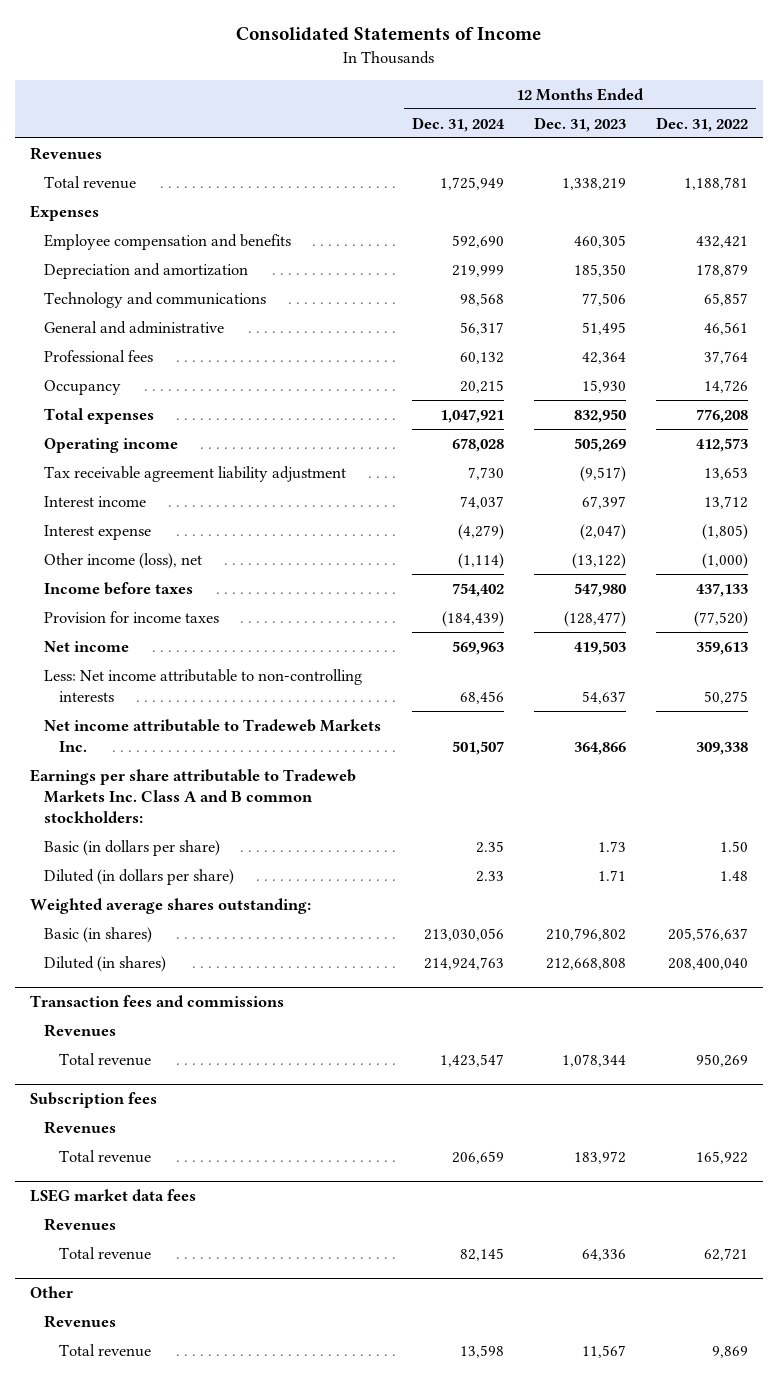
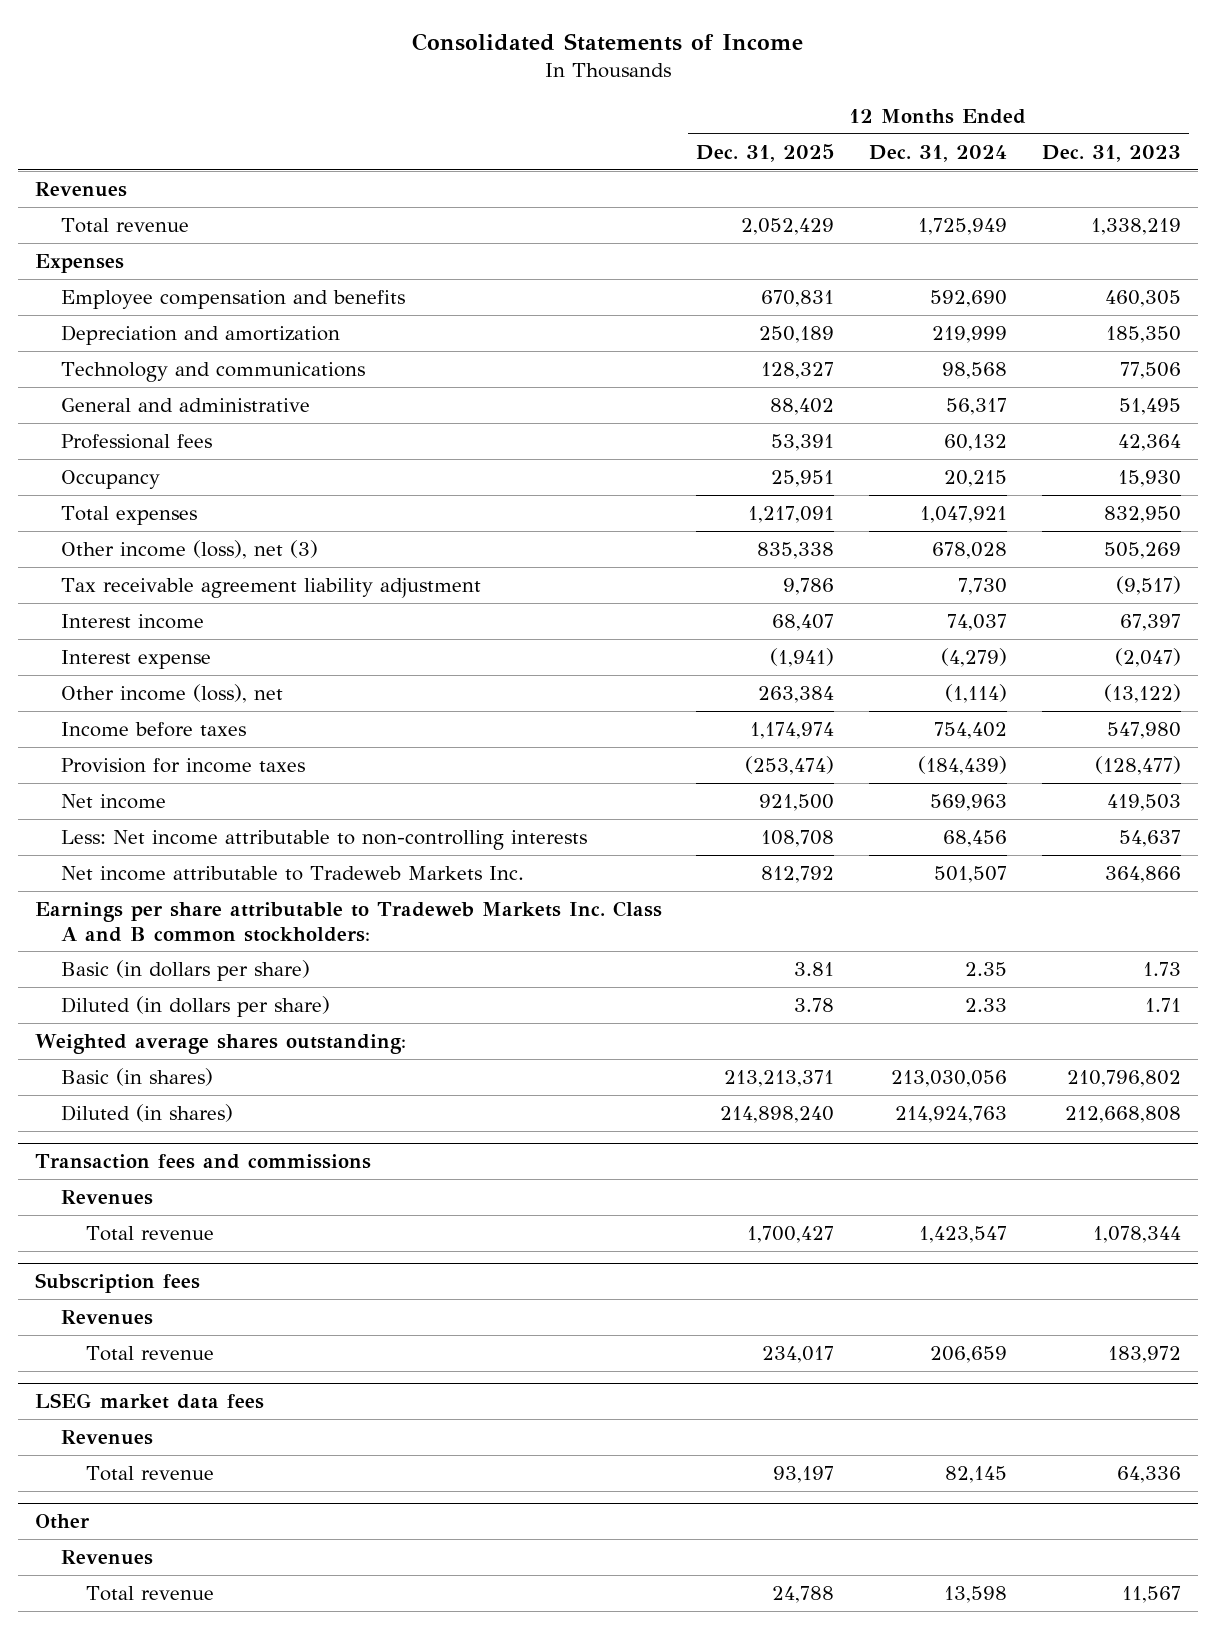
- | 12 Months Ended Dec. 31, 2024 | 12 Months Ended Dec. 31, 2023 | 12 Months Ended Dec. 31, 2022
+ | 12 Months Ended Dec. 31, 2025 | 12 Months Ended Dec. 31, 2024 | 12 Months Ended Dec. 31, 2023
- Operating income | 678,028 | 505,269 | 412,573
+ Other income (loss), net (3) | 835,338 | 678,028 | 505,269

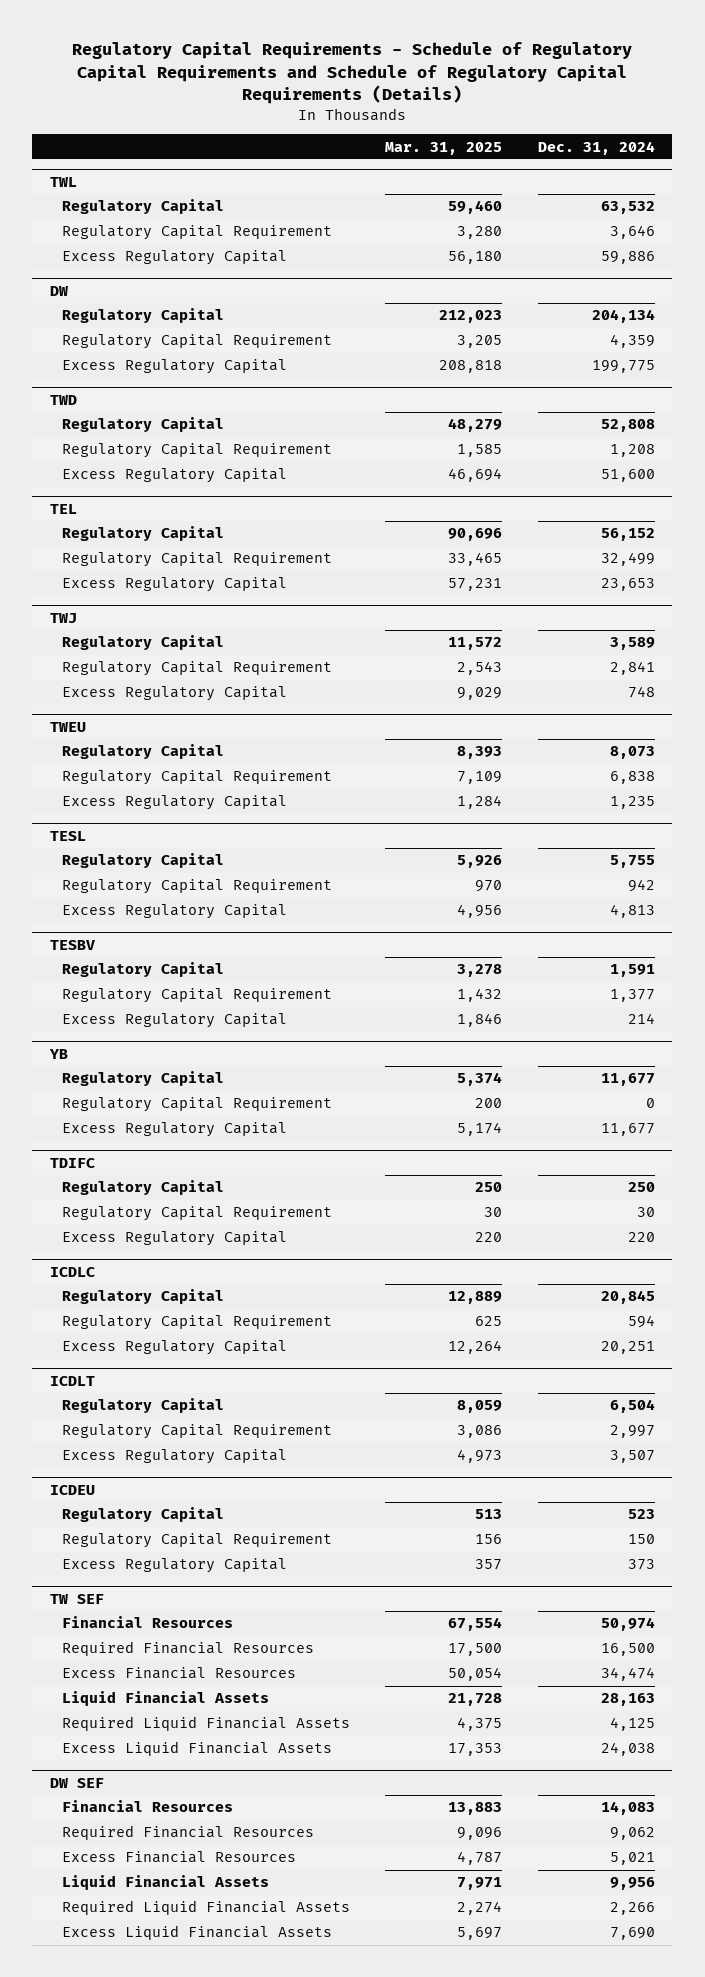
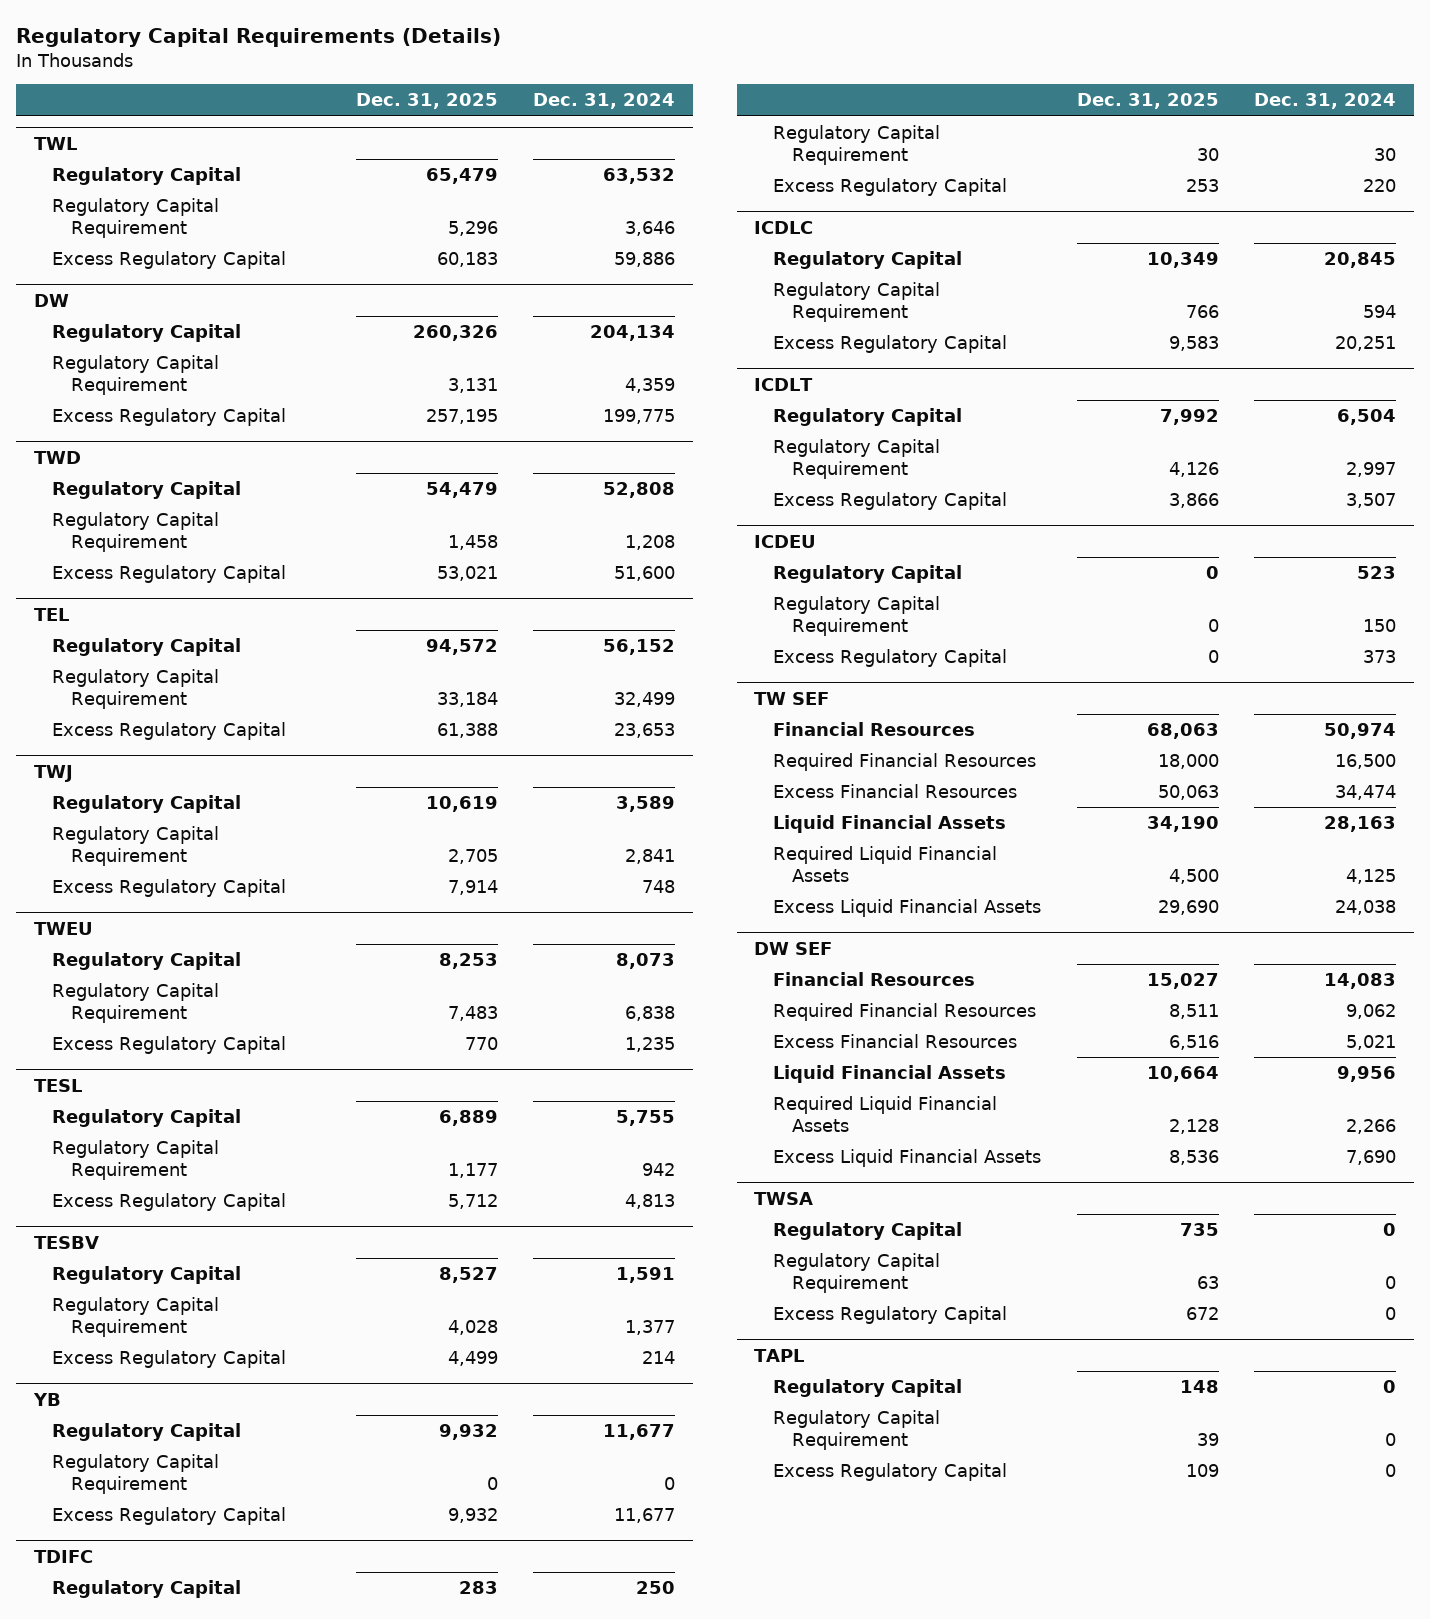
- Regulatory Capital Requirements - Schedule of Regulatory Capital Requirements and Schedule of Regulatory Capital Requirements (Details)
+ Regulatory Capital Requirements (Details)
- | Mar. 31, 2025 | Dec. 31, 2024
+ | Dec. 31, 2025 | Dec. 31, 2024
+ TWSA
+ Regulatory Capital | 735 | 0
+ Regulatory Capital Requirement | 63 | 0
+ Excess Regulatory Capital | 672 | 0
+ TAPL
+ Regulatory Capital | 148 | 0
+ Regulatory Capital Requirement | 39 | 0
+ Excess Regulatory Capital | 109 | 0

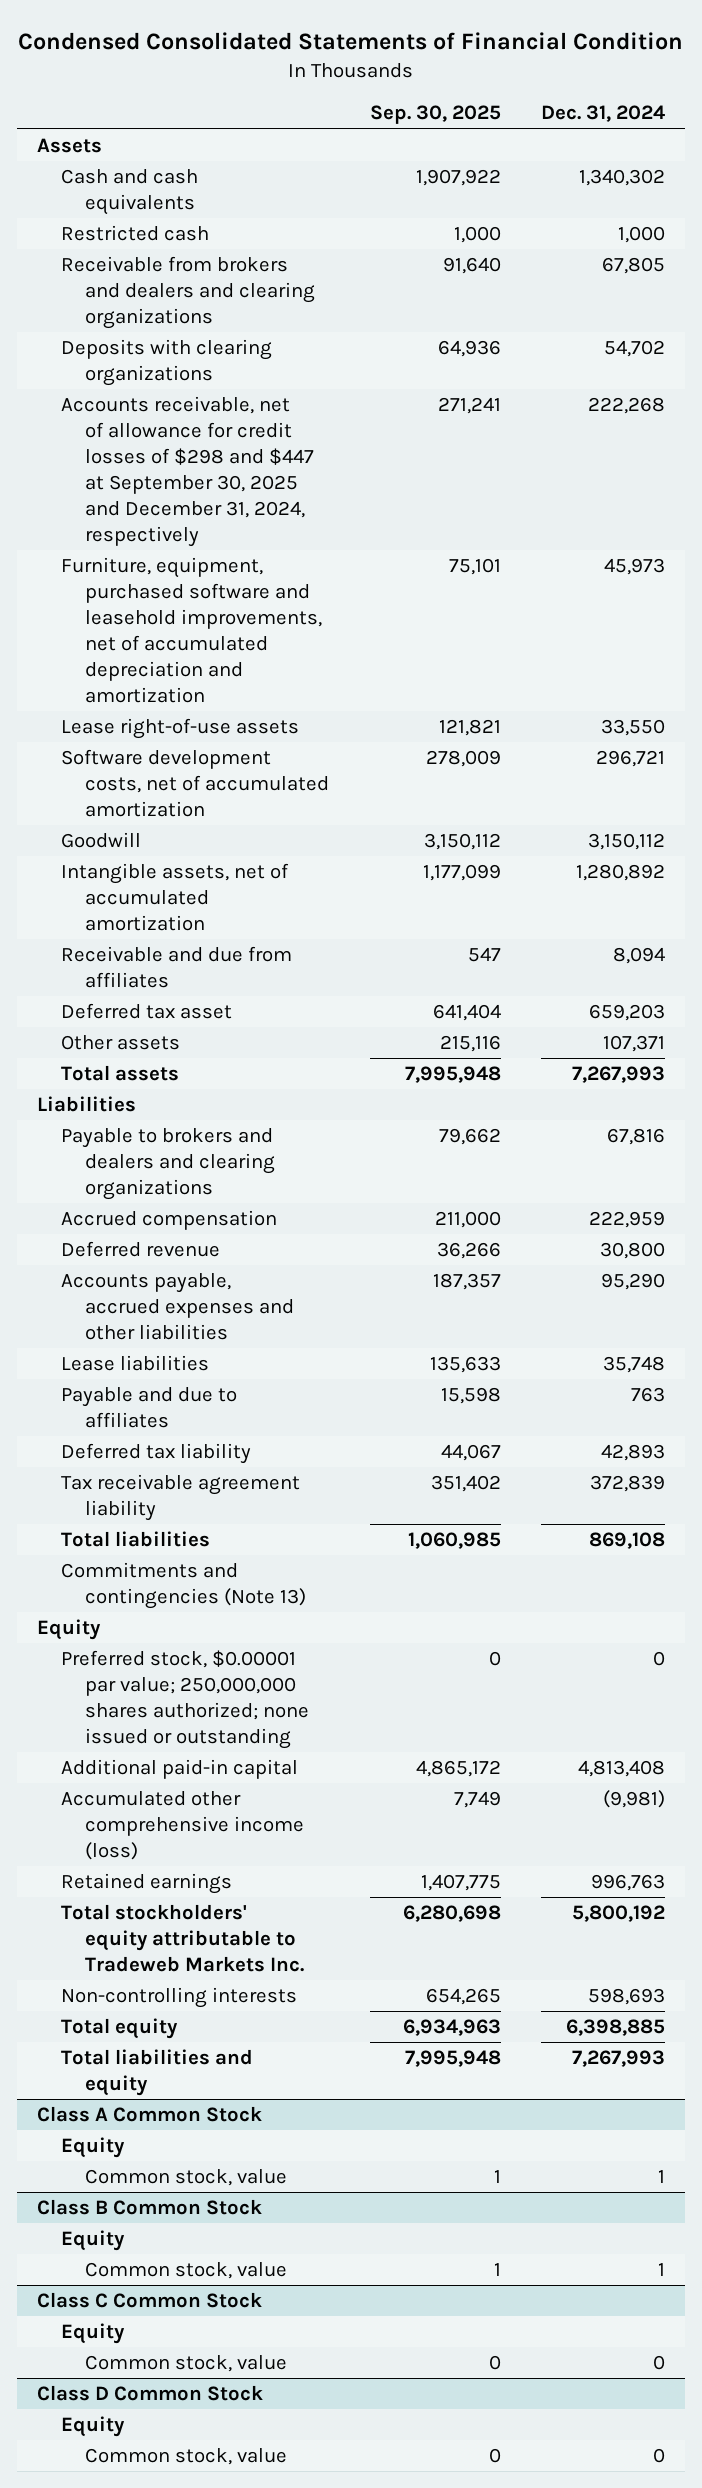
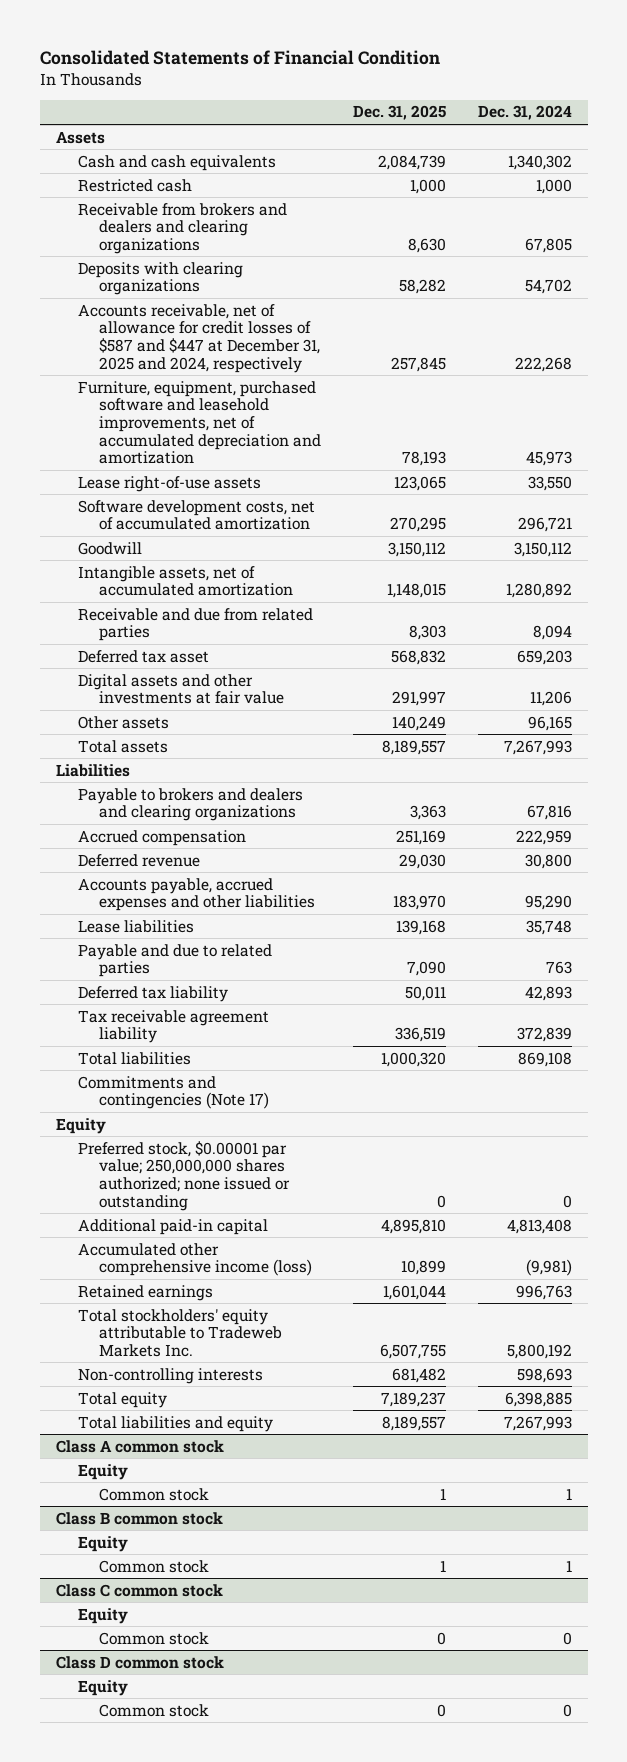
- Condensed Consolidated Statements of Financial Condition
+ Consolidated Statements of Financial Condition
- | Sep. 30, 2025 | Dec. 31, 2024
+ | Dec. 31, 2025 | Dec. 31, 2024
- Accounts receivable, net of allowance for credit losses of $298 and $447 at September 30, 2025 and December 31, 2024, respectively | 271,241 | 222,268
+ Accounts receivable, net of allowance for credit losses of $587 and $447 at December 31, 2025 and 2024, respectively | 257,845 | 222,268
- Receivable and due from affiliates | 547 | 8,094
+ Receivable and due from related parties | 8,303 | 8,094
- Other assets | 215,116 | 107,371
+ Digital assets and other investments at fair value | 291,997 | 11,206
+ Other assets | 140,249 | 96,165
- Payable and due to affiliates | 15,598 | 763
+ Payable and due to related parties | 7,090 | 763
- Commitments and contingencies (Note 13)
+ Commitments and contingencies (Note 17)
- Class A Common Stock
+ Class A common stock
- Common stock, value | 1 | 1
- Class B Common Stock
+ Common stock | 1 | 1
+ Class B common stock
- Common stock, value | 1 | 1
- Class C Common Stock
+ Common stock | 1 | 1
+ Class C common stock
- Common stock, value | 0 | 0
- Class D Common Stock
+ Common stock | 0 | 0
+ Class D common stock
- Common stock, value | 0 | 0
+ Common stock | 0 | 0

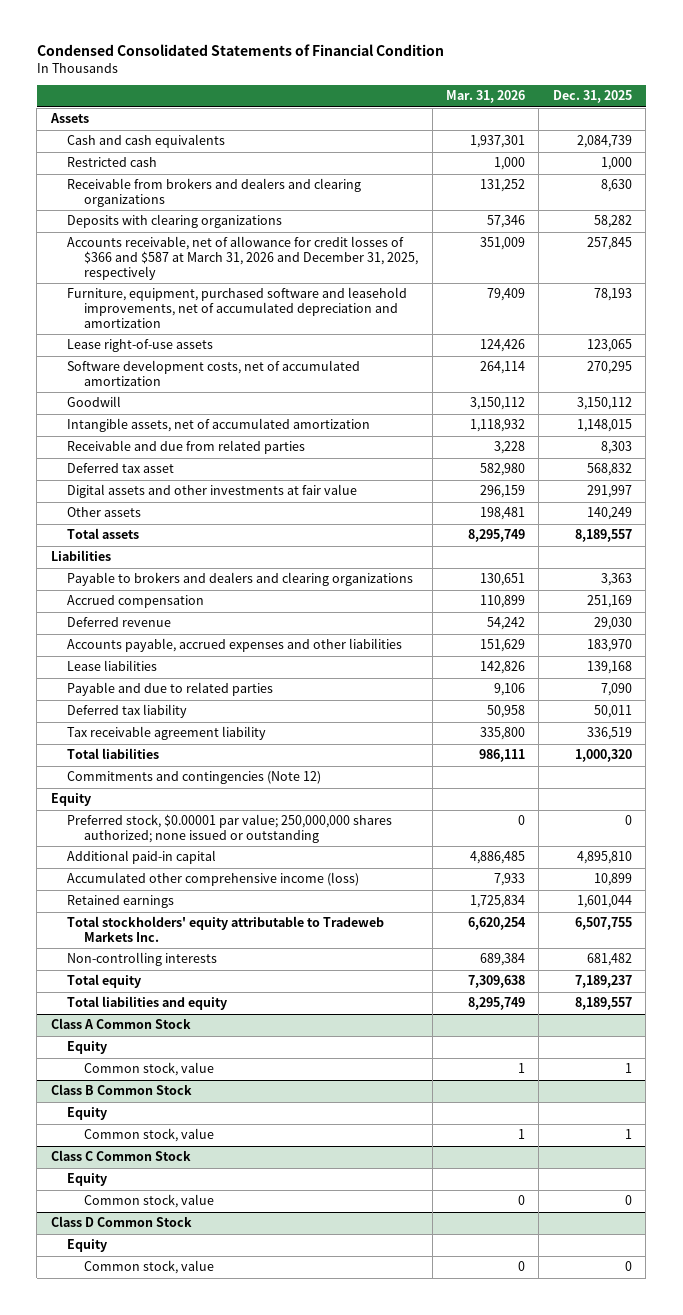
- Consolidated Statements of Financial Condition
+ Condensed Consolidated Statements of Financial Condition
- | Dec. 31, 2025 | Dec. 31, 2024
+ | Mar. 31, 2026 | Dec. 31, 2025
- Accounts receivable, net of allowance for credit losses of $587 and $447 at December 31, 2025 and 2024, respectively | 257,845 | 222,268
+ Accounts receivable, net of allowance for credit losses of $366 and $587 at March 31, 2026 and December 31, 2025, respectively | 351,009 | 257,845
- Commitments and contingencies (Note 17)
+ Commitments and contingencies (Note 12)
- Class A common stock
+ Class A Common Stock
- Common stock | 1 | 1
- Class B common stock
+ Common stock, value | 1 | 1
+ Class B Common Stock
- Common stock | 1 | 1
- Class C common stock
+ Common stock, value | 1 | 1
+ Class C Common Stock
- Common stock | 0 | 0
- Class D common stock
+ Common stock, value | 0 | 0
+ Class D Common Stock
- Common stock | 0 | 0
+ Common stock, value | 0 | 0

